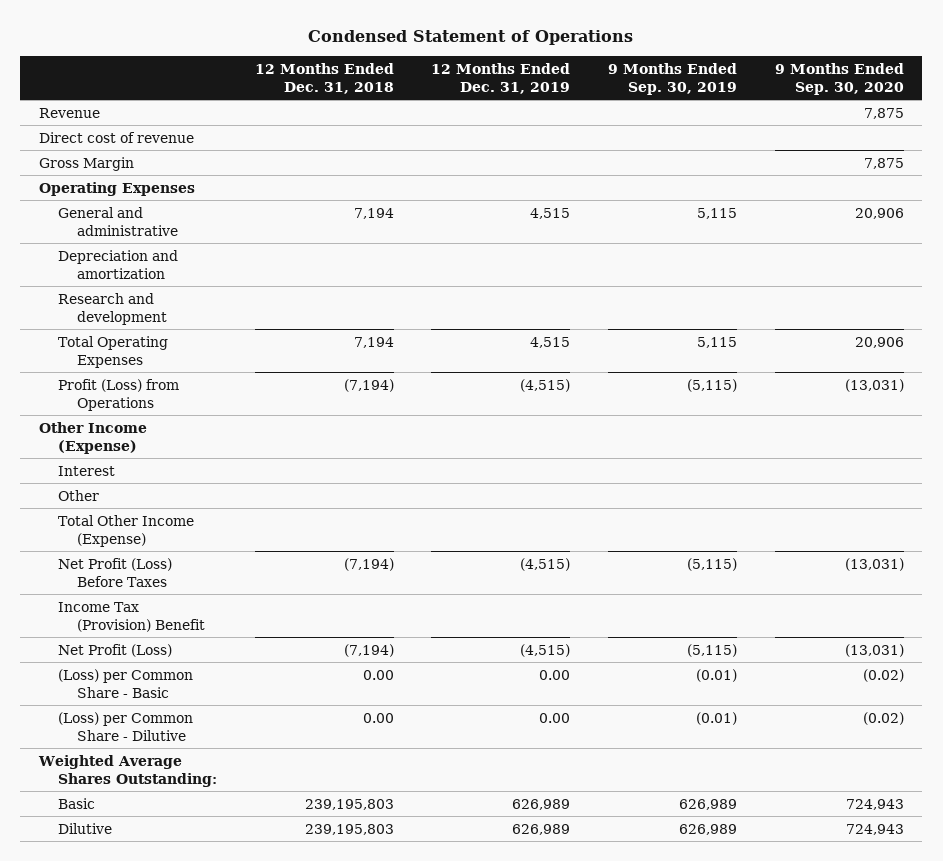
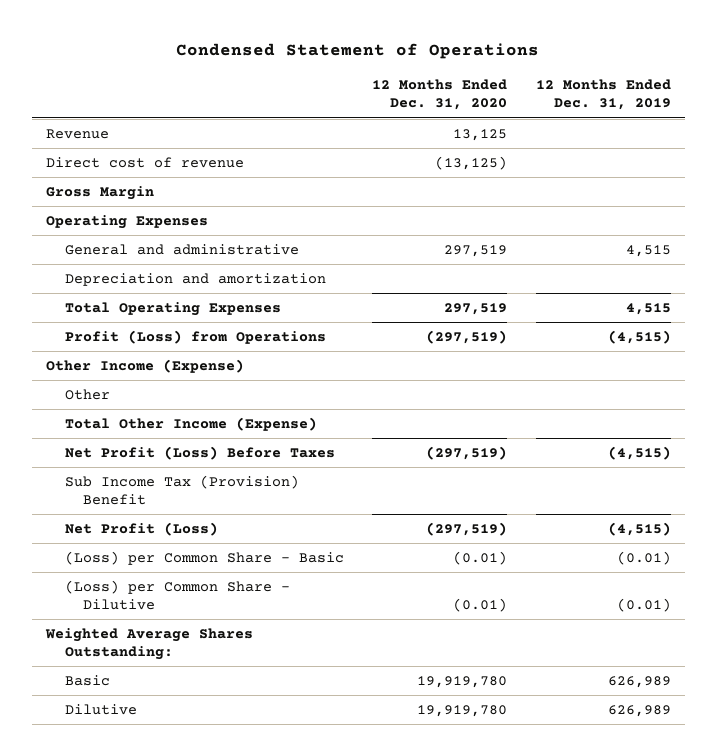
- | 12 Months Ended Dec. 31, 2018 | 12 Months Ended Dec. 31, 2019 | 9 Months Ended Sep. 30, 2019 | 9 Months Ended Sep. 30, 2020
+ | 12 Months Ended Dec. 31, 2020 | 12 Months Ended Dec. 31, 2019
- Research and development
- Interest
- Income Tax (Provision) Benefit
+ Sub Income Tax (Provision) Benefit
- (Loss) per Common Share - Basic | 0.00 | 0.00 | (0.01) | (0.02)
- (Loss) per Common Share - Dilutive | 0.00 | 0.00 | (0.01) | (0.02)
+ (Loss) per Common Share - Basic | (0.01) | (0.01)
+ (Loss) per Common Share - Dilutive | (0.01) | (0.01)

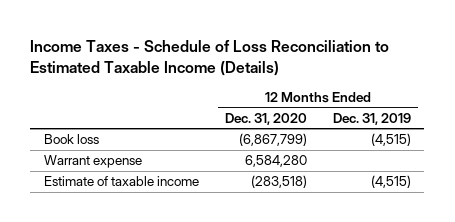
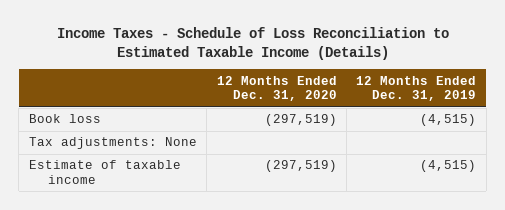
- Book loss | (6,867,799) | (4,515)
- Warrant expense | 6,584,280 |
- Estimate of taxable income | (283,518) | (4,515)
+ Book loss | (297,519) | (4,515)
+ Tax adjustments: None
+ Estimate of taxable income | (297,519) | (4,515)

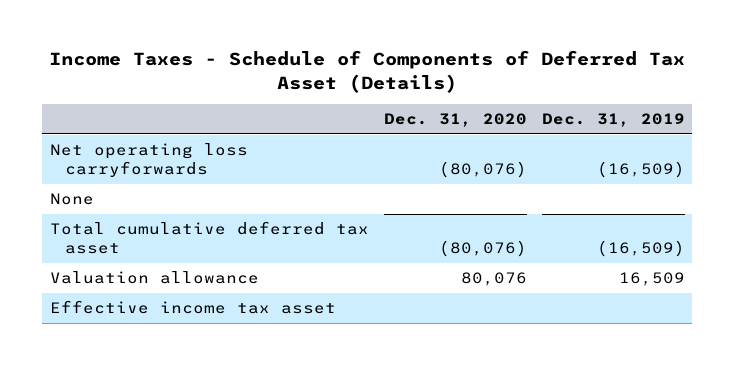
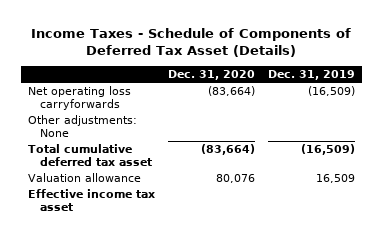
- Net operating loss carryforwards | (80,076) | (16,509)
- None
- Total cumulative deferred tax asset | (80,076) | (16,509)
+ Net operating loss carryforwards | (83,664) | (16,509)
+ Other adjustments: None
+ Total cumulative deferred tax asset | (83,664) | (16,509)

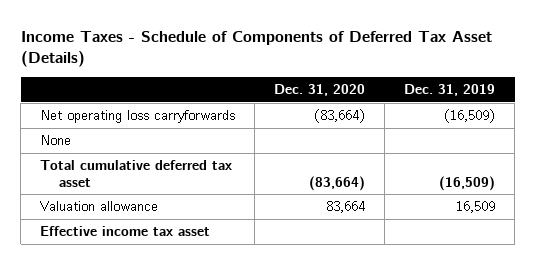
- Other adjustments: None
+ None
- Valuation allowance | 80,076 | 16,509
+ Valuation allowance | 83,664 | 16,509

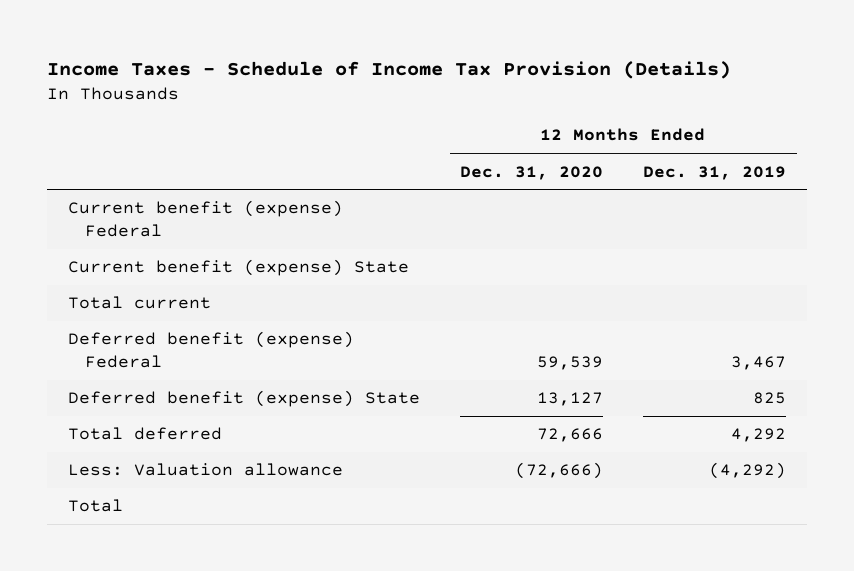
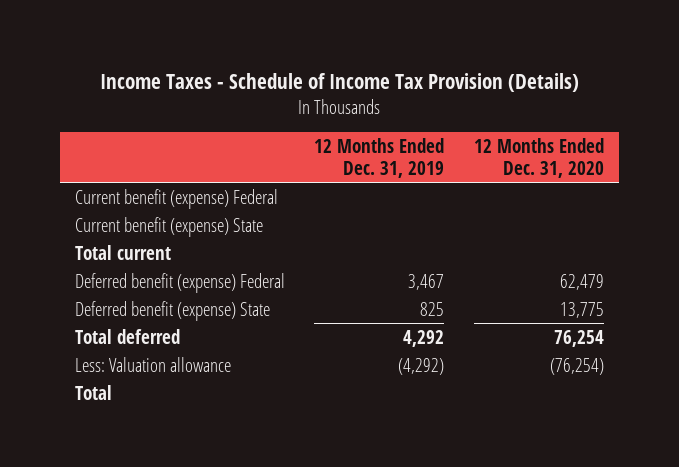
- | 12 Months Ended Dec. 31, 2020 | 12 Months Ended Dec. 31, 2019
+ | 12 Months Ended Dec. 31, 2019 | 12 Months Ended Dec. 31, 2020
- Deferred benefit (expense) Federal | 59,539 | 3,467
- Deferred benefit (expense) State | 13,127 | 825
- Total deferred | 72,666 | 4,292
- Less: Valuation allowance | (72,666) | (4,292)
+ Deferred benefit (expense) Federal | 3,467 | 62,479
+ Deferred benefit (expense) State | 825 | 13,775
+ Total deferred | 4,292 | 76,254
+ Less: Valuation allowance | (4,292) | (76,254)

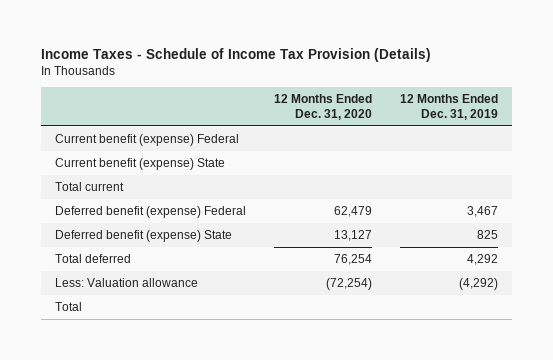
- | 12 Months Ended Dec. 31, 2019 | 12 Months Ended Dec. 31, 2020
+ | 12 Months Ended Dec. 31, 2020 | 12 Months Ended Dec. 31, 2019
- Deferred benefit (expense) State | 825 | 13,775
+ Deferred benefit (expense) State | 13,127 | 825
- Less: Valuation allowance | (4,292) | (76,254)
+ Less: Valuation allowance | (72,254) | (4,292)

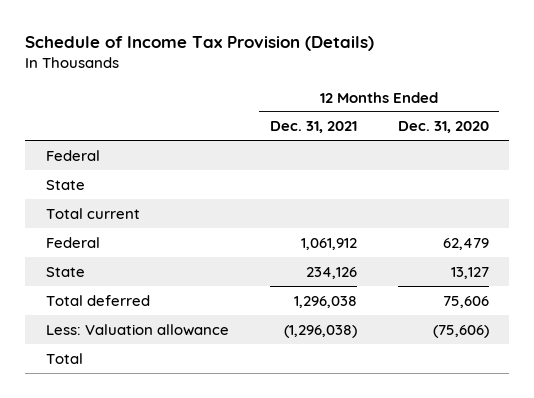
- Income Taxes - Schedule of Income Tax Provision (Details)
+ Schedule of Income Tax Provision (Details)
- | 12 Months Ended Dec. 31, 2020 | 12 Months Ended Dec. 31, 2019
+ | 12 Months Ended Dec. 31, 2021 | 12 Months Ended Dec. 31, 2020
- Current benefit (expense) Federal
- Current benefit (expense) State
+ Federal
+ State
- Deferred benefit (expense) Federal | 62,479 | 3,467
- Deferred benefit (expense) State | 13,127 | 825
- Total deferred | 76,254 | 4,292
- Less: Valuation allowance | (72,254) | (4,292)
+ Federal | 1,061,912 | 62,479
+ State | 234,126 | 13,127
+ Total deferred | 1,296,038 | 75,606
+ Less: Valuation allowance | (1,296,038) | (75,606)

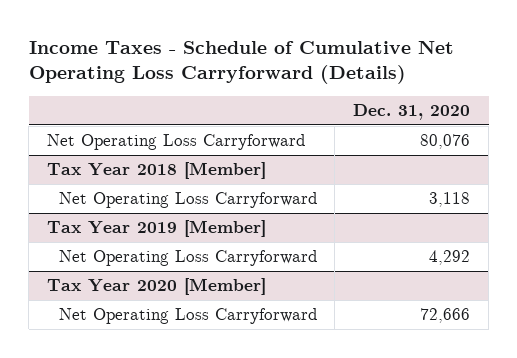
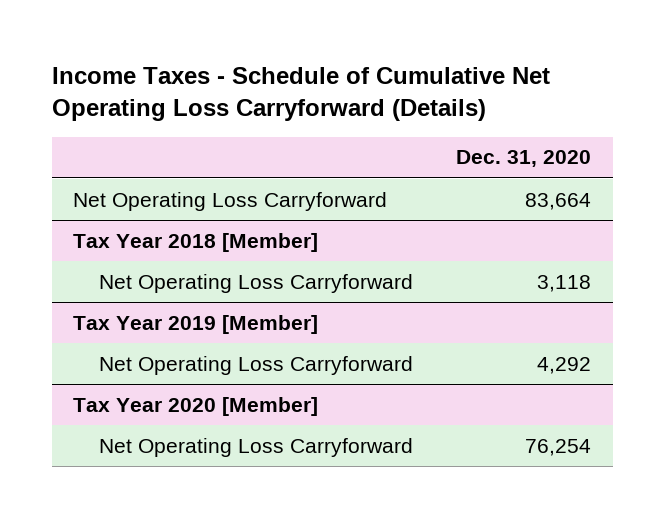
- Net Operating Loss Carryforward | 80,076
+ Net Operating Loss Carryforward | 83,664
@ Tax Year 2020 [Member]
- Net Operating Loss Carryforward | 72,666
+ Net Operating Loss Carryforward | 76,254

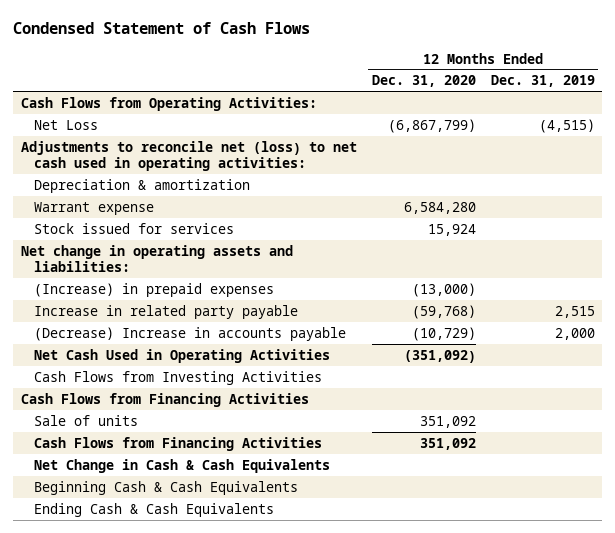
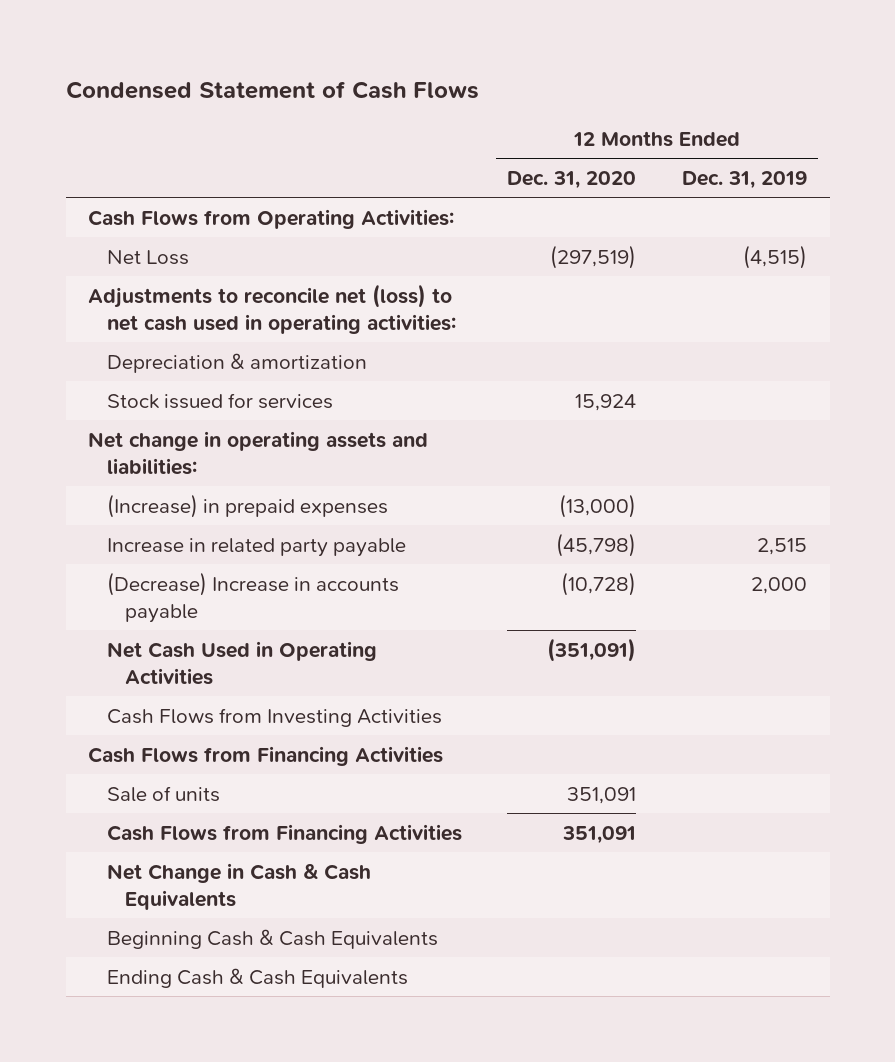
- Net Loss | (6,867,799) | (4,515)
+ Net Loss | (297,519) | (4,515)
- Warrant expense | 6,584,280 |
- Increase in related party payable | (59,768) | 2,515
- (Decrease) Increase in accounts payable | (10,729) | 2,000
- Net Cash Used in Operating Activities | (351,092) |
+ Increase in related party payable | (45,798) | 2,515
+ (Decrease) Increase in accounts payable | (10,728) | 2,000
+ Net Cash Used in Operating Activities | (351,091) |
- Sale of units | 351,092 |
- Cash Flows from Financing Activities | 351,092 |
+ Sale of units | 351,091 |
+ Cash Flows from Financing Activities | 351,091 |

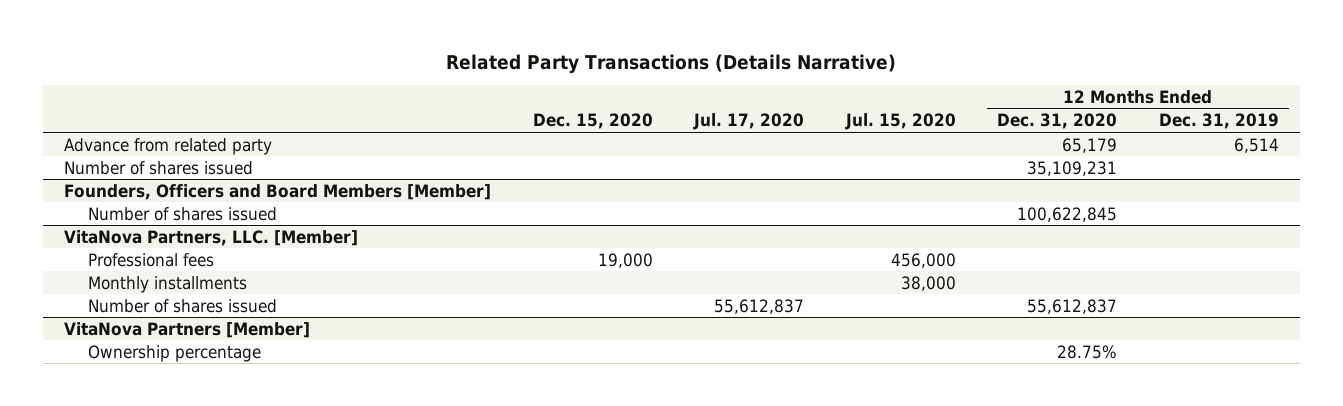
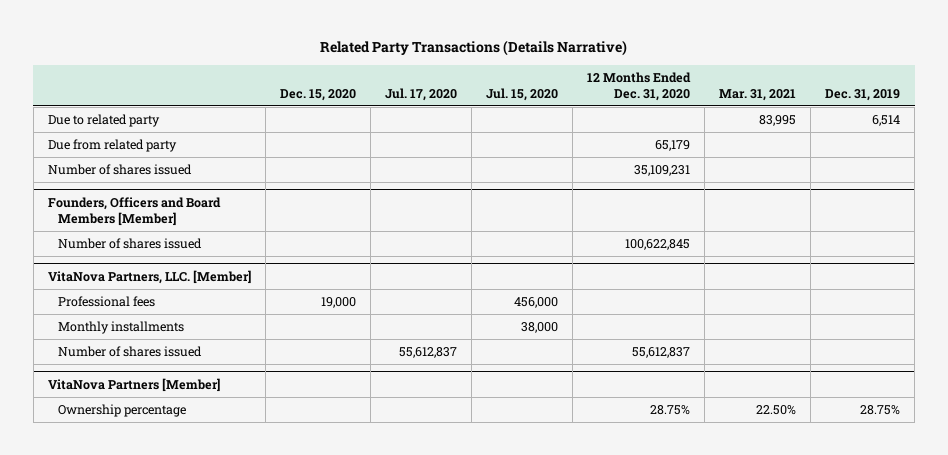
- | Dec. 15, 2020 | Jul. 17, 2020 | Jul. 15, 2020 | 12 Months Ended Dec. 31, 2020 | 12 Months Ended Dec. 31, 2019
+ | Dec. 15, 2020 | Jul. 17, 2020 | Jul. 15, 2020 | 12 Months Ended Dec. 31, 2020 | Mar. 31, 2021 | Dec. 31, 2019
- Advance from related party | | | | 65,179 | 6,514
+ Due to related party | | | | | 83,995 | 6,514
+ Due from related party | | | | 65,179 | |

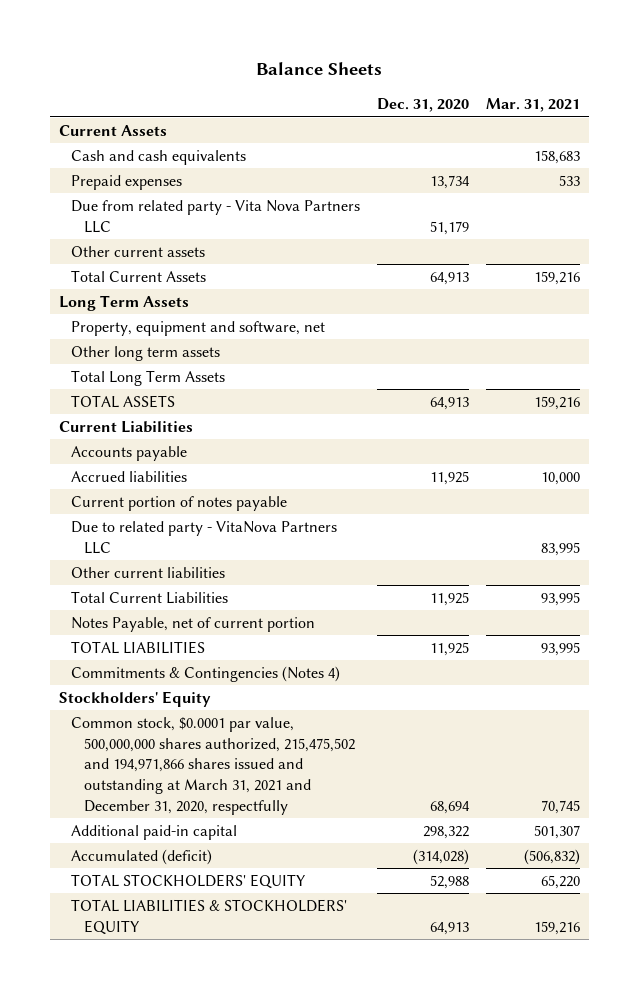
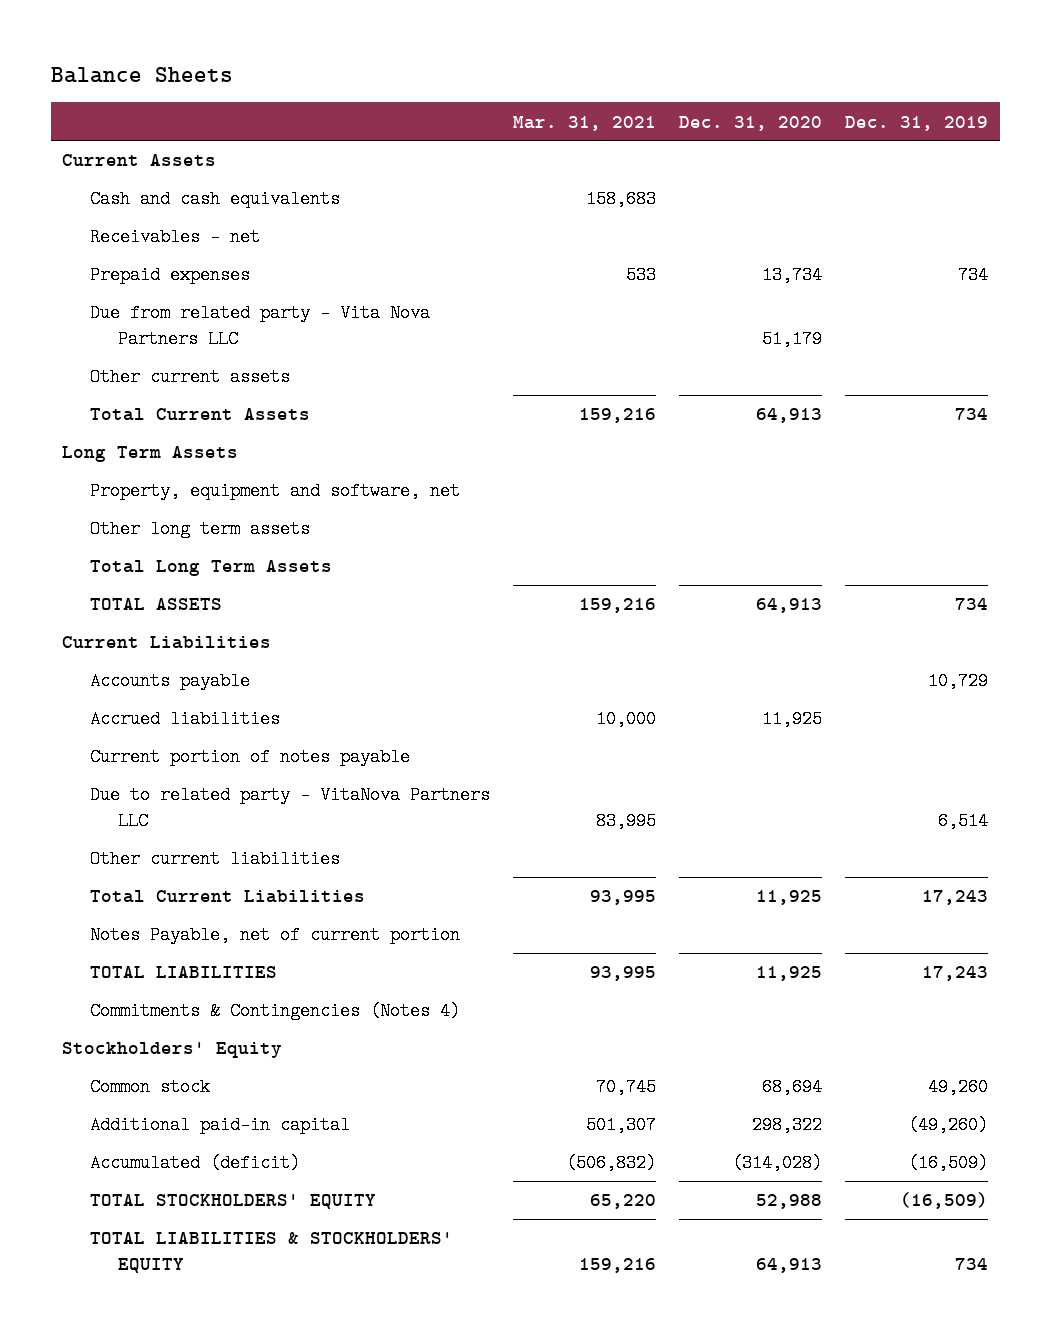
- | Dec. 31, 2020 | Mar. 31, 2021
+ | Mar. 31, 2021 | Dec. 31, 2020 | Dec. 31, 2019
+ Receivables - net
- Common stock, $0.0001 par value, 500,000,000 shares authorized, 215,475,502 and 194,971,866 shares issued and outstanding at March 31, 2021 and December 31, 2020, respectfully | 68,694 | 70,745
+ Common stock | 70,745 | 68,694 | 49,260

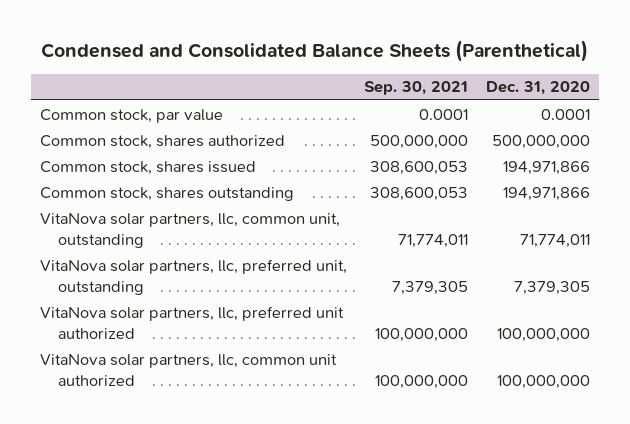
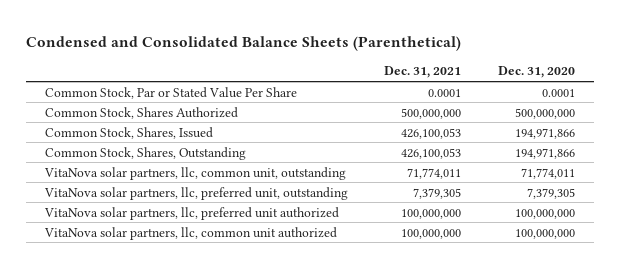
- | Sep. 30, 2021 | Dec. 31, 2020
+ | Dec. 31, 2021 | Dec. 31, 2020
- Common stock, par value | 0.0001 | 0.0001
- Common stock, shares authorized | 500,000,000 | 500,000,000
- Common stock, shares issued | 308,600,053 | 194,971,866
- Common stock, shares outstanding | 308,600,053 | 194,971,866
+ Common Stock, Par or Stated Value Per Share | 0.0001 | 0.0001
+ Common Stock, Shares Authorized | 500,000,000 | 500,000,000
+ Common Stock, Shares, Issued | 426,100,053 | 194,971,866
+ Common Stock, Shares, Outstanding | 426,100,053 | 194,971,866

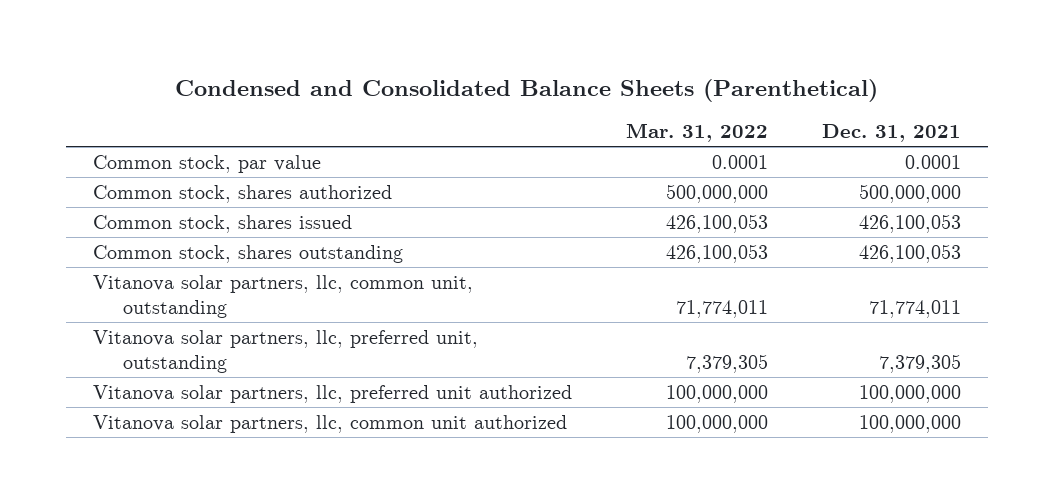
- | Dec. 31, 2021 | Dec. 31, 2020
+ | Mar. 31, 2022 | Dec. 31, 2021
- Common Stock, Par or Stated Value Per Share | 0.0001 | 0.0001
- Common Stock, Shares Authorized | 500,000,000 | 500,000,000
- Common Stock, Shares, Issued | 426,100,053 | 194,971,866
- Common Stock, Shares, Outstanding | 426,100,053 | 194,971,866
- VitaNova solar partners, llc, common unit, outstanding | 71,774,011 | 71,774,011
- VitaNova solar partners, llc, preferred unit, outstanding | 7,379,305 | 7,379,305
- VitaNova solar partners, llc, preferred unit authorized | 100,000,000 | 100,000,000
- VitaNova solar partners, llc, common unit authorized | 100,000,000 | 100,000,000
+ Common stock, par value | 0.0001 | 0.0001
+ Common stock, shares authorized | 500,000,000 | 500,000,000
+ Common stock, shares issued | 426,100,053 | 426,100,053
+ Common stock, shares outstanding | 426,100,053 | 426,100,053
+ Vitanova solar partners, llc, common unit, outstanding | 71,774,011 | 71,774,011
+ Vitanova solar partners, llc, preferred unit, outstanding | 7,379,305 | 7,379,305
+ Vitanova solar partners, llc, preferred unit authorized | 100,000,000 | 100,000,000
+ Vitanova solar partners, llc, common unit authorized | 100,000,000 | 100,000,000

